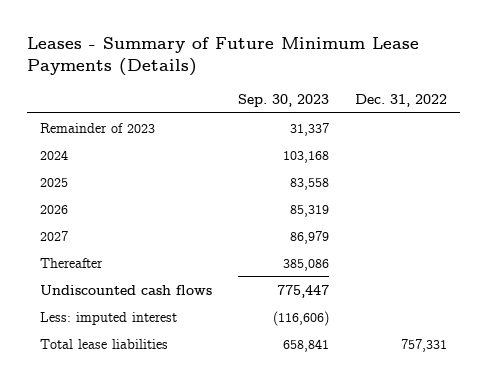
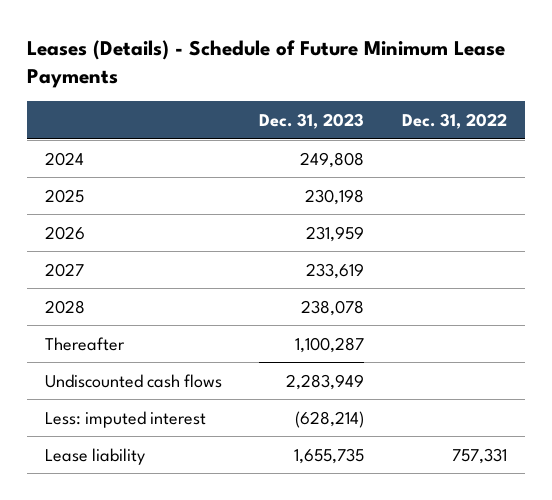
- Leases - Summary of Future Minimum Lease Payments (Details)
+ Leases (Details) - Schedule of Future Minimum Lease Payments
- | Sep. 30, 2023 | Dec. 31, 2022
+ | Dec. 31, 2023 | Dec. 31, 2022
- Remainder of 2023 | 31,337 |
+ 2028 | 238,078 |
- Total lease liabilities | 658,841 | 757,331
+ Lease liability | 1,655,735 | 757,331

